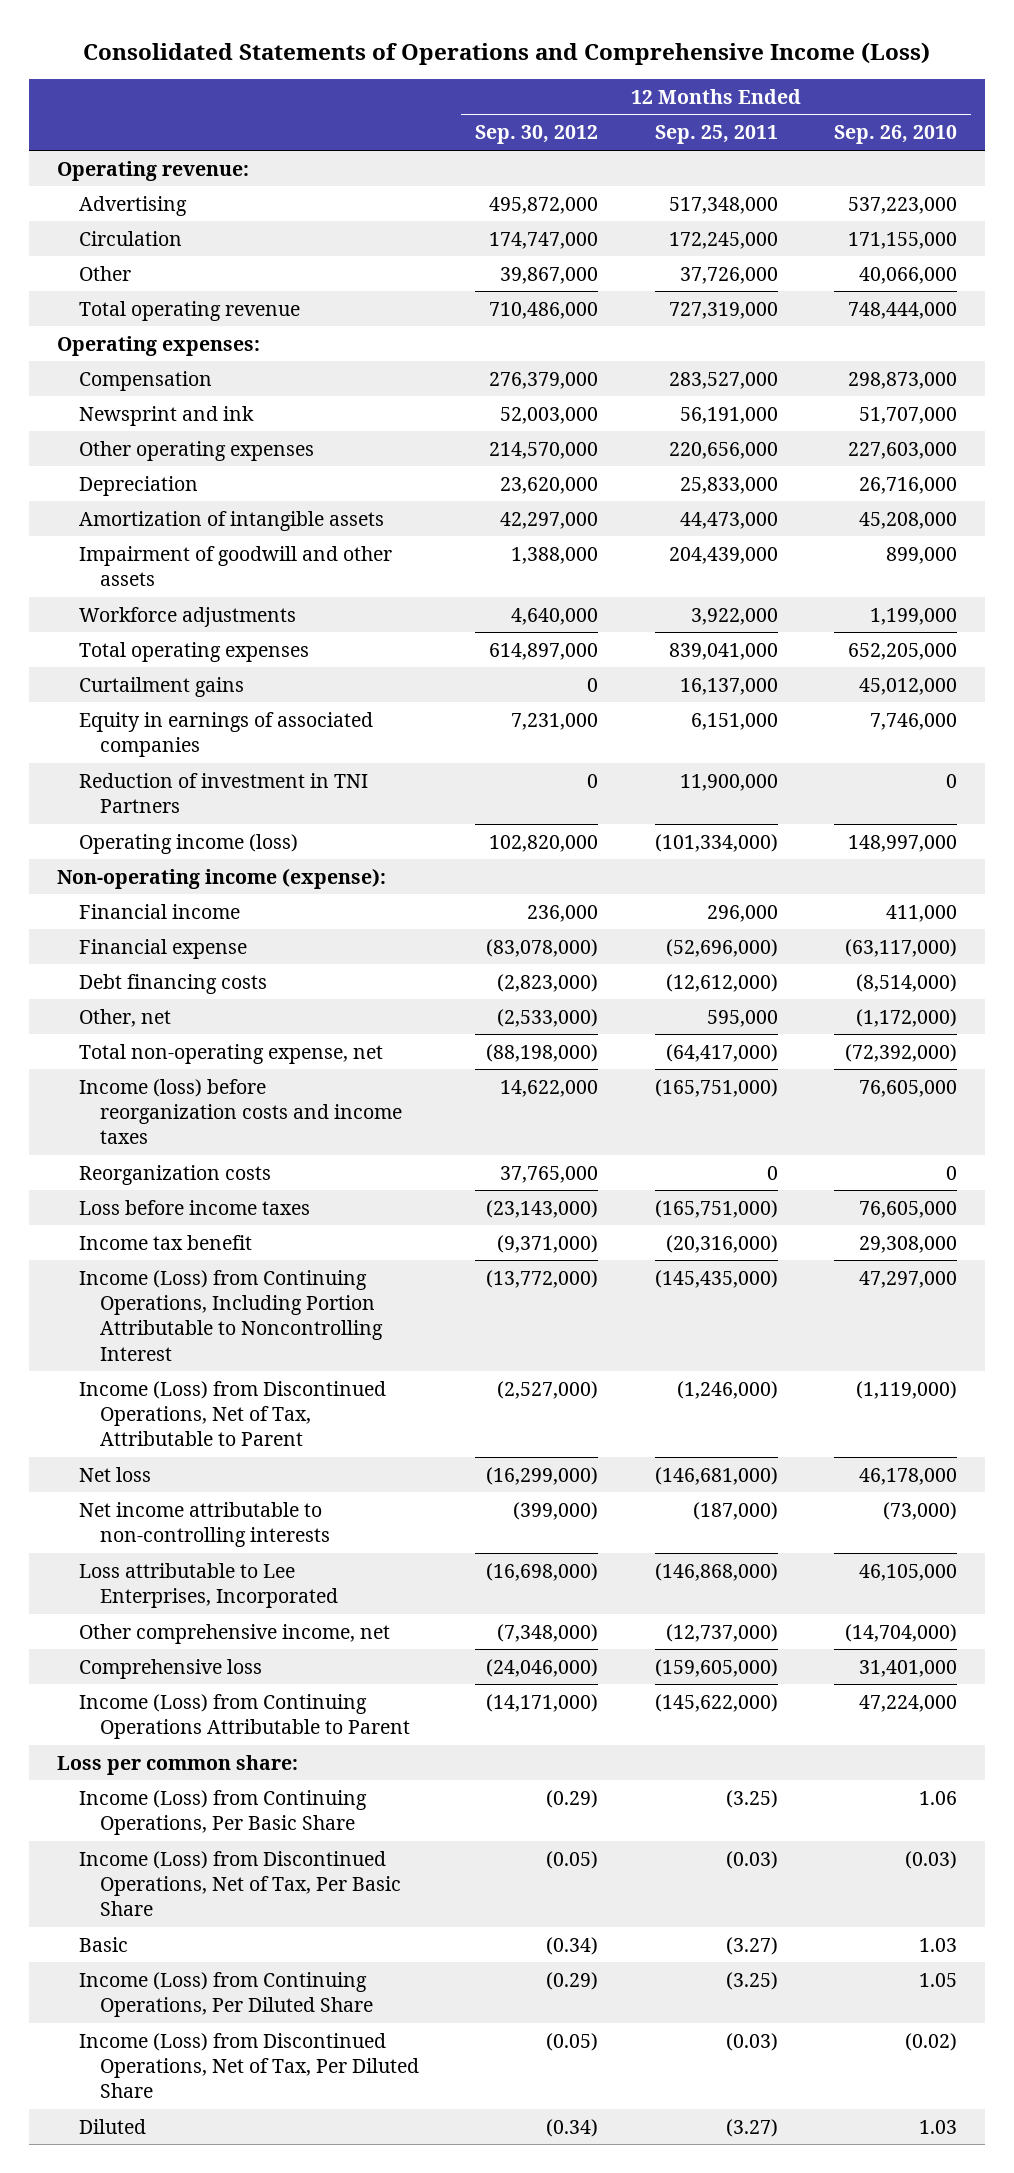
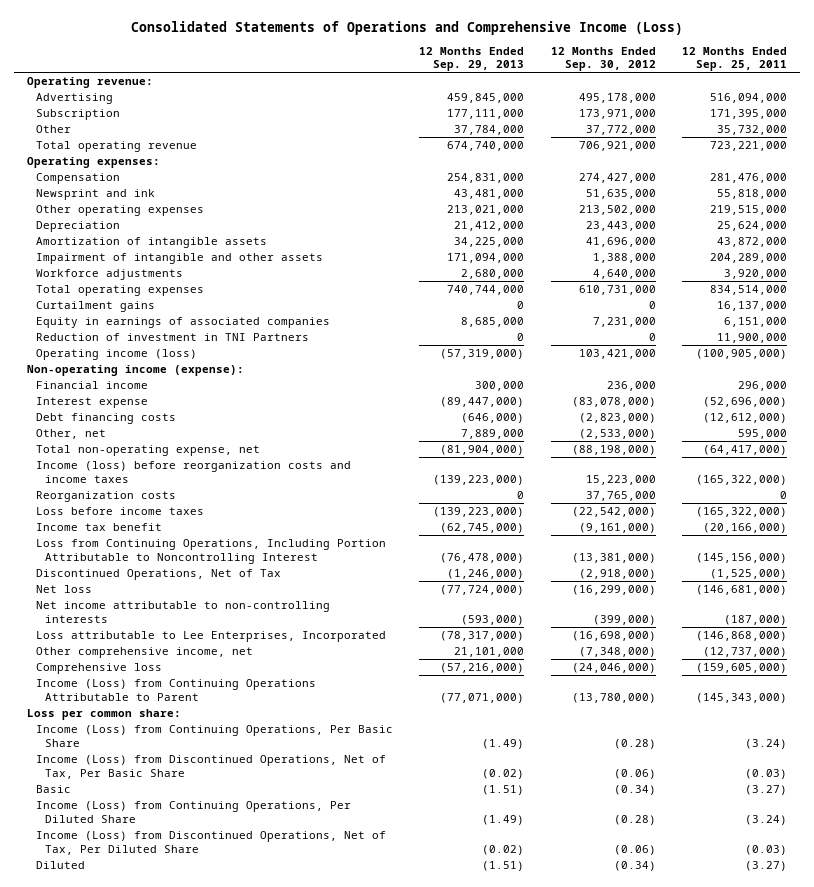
- | 12 Months Ended Sep. 30, 2012 | 12 Months Ended Sep. 25, 2011 | 12 Months Ended Sep. 26, 2010
+ | 12 Months Ended Sep. 29, 2013 | 12 Months Ended Sep. 30, 2012 | 12 Months Ended Sep. 25, 2011
- Advertising | 495,872,000 | 517,348,000 | 537,223,000
- Circulation | 174,747,000 | 172,245,000 | 171,155,000
- Other | 39,867,000 | 37,726,000 | 40,066,000
- Total operating revenue | 710,486,000 | 727,319,000 | 748,444,000
+ Advertising | 459,845,000 | 495,178,000 | 516,094,000
+ Subscription | 177,111,000 | 173,971,000 | 171,395,000
+ Other | 37,784,000 | 37,772,000 | 35,732,000
+ Total operating revenue | 674,740,000 | 706,921,000 | 723,221,000
- Compensation | 276,379,000 | 283,527,000 | 298,873,000
- Newsprint and ink | 52,003,000 | 56,191,000 | 51,707,000
- Other operating expenses | 214,570,000 | 220,656,000 | 227,603,000
- Depreciation | 23,620,000 | 25,833,000 | 26,716,000
- Amortization of intangible assets | 42,297,000 | 44,473,000 | 45,208,000
- Impairment of goodwill and other assets | 1,388,000 | 204,439,000 | 899,000
- Workforce adjustments | 4,640,000 | 3,922,000 | 1,199,000
- Total operating expenses | 614,897,000 | 839,041,000 | 652,205,000
+ Compensation | 254,831,000 | 274,427,000 | 281,476,000
+ Newsprint and ink | 43,481,000 | 51,635,000 | 55,818,000
+ Other operating expenses | 213,021,000 | 213,502,000 | 219,515,000
+ Depreciation | 21,412,000 | 23,443,000 | 25,624,000
+ Amortization of intangible assets | 34,225,000 | 41,696,000 | 43,872,000
+ Impairment of intangible and other assets | 171,094,000 | 1,388,000 | 204,289,000
+ Workforce adjustments | 2,680,000 | 4,640,000 | 3,920,000
+ Total operating expenses | 740,744,000 | 610,731,000 | 834,514,000
- Operating income (loss) | 102,820,000 | (101,334,000) | 148,997,000
+ Operating income (loss) | (57,319,000) | 103,421,000 | (100,905,000)
- Financial expense | (83,078,000) | (52,696,000) | (63,117,000)
+ Interest expense | (89,447,000) | (83,078,000) | (52,696,000)
- Income (loss) before reorganization costs and income taxes | 14,622,000 | (165,751,000) | 76,605,000
+ Income (loss) before reorganization costs and income taxes | (139,223,000) | 15,223,000 | (165,322,000)
- Loss before income taxes | (23,143,000) | (165,751,000) | 76,605,000
- Income tax benefit | (9,371,000) | (20,316,000) | 29,308,000
- Income (Loss) from Continuing Operations, Including Portion Attributable to Noncontrolling Interest | (13,772,000) | (145,435,000) | 47,297,000
- Income (Loss) from Discontinued Operations, Net of Tax, Attributable to Parent | (2,527,000) | (1,246,000) | (1,119,000)
+ Loss before income taxes | (139,223,000) | (22,542,000) | (165,322,000)
+ Income tax benefit | (62,745,000) | (9,161,000) | (20,166,000)
+ Loss from Continuing Operations, Including Portion Attributable to Noncontrolling Interest | (76,478,000) | (13,381,000) | (145,156,000)
+ Discontinued Operations, Net of Tax | (1,246,000) | (2,918,000) | (1,525,000)
- Income (Loss) from Continuing Operations Attributable to Parent | (14,171,000) | (145,622,000) | 47,224,000
+ Income (Loss) from Continuing Operations Attributable to Parent | (77,071,000) | (13,780,000) | (145,343,000)
- Income (Loss) from Continuing Operations, Per Basic Share | (0.29) | (3.25) | 1.06
- Income (Loss) from Discontinued Operations, Net of Tax, Per Basic Share | (0.05) | (0.03) | (0.03)
+ Income (Loss) from Continuing Operations, Per Basic Share | (1.49) | (0.28) | (3.24)
+ Income (Loss) from Discontinued Operations, Net of Tax, Per Basic Share | (0.02) | (0.06) | (0.03)
- Income (Loss) from Continuing Operations, Per Diluted Share | (0.29) | (3.25) | 1.05
- Income (Loss) from Discontinued Operations, Net of Tax, Per Diluted Share | (0.05) | (0.03) | (0.02)
+ Income (Loss) from Continuing Operations, Per Diluted Share | (1.49) | (0.28) | (3.24)
+ Income (Loss) from Discontinued Operations, Net of Tax, Per Diluted Share | (0.02) | (0.06) | (0.03)

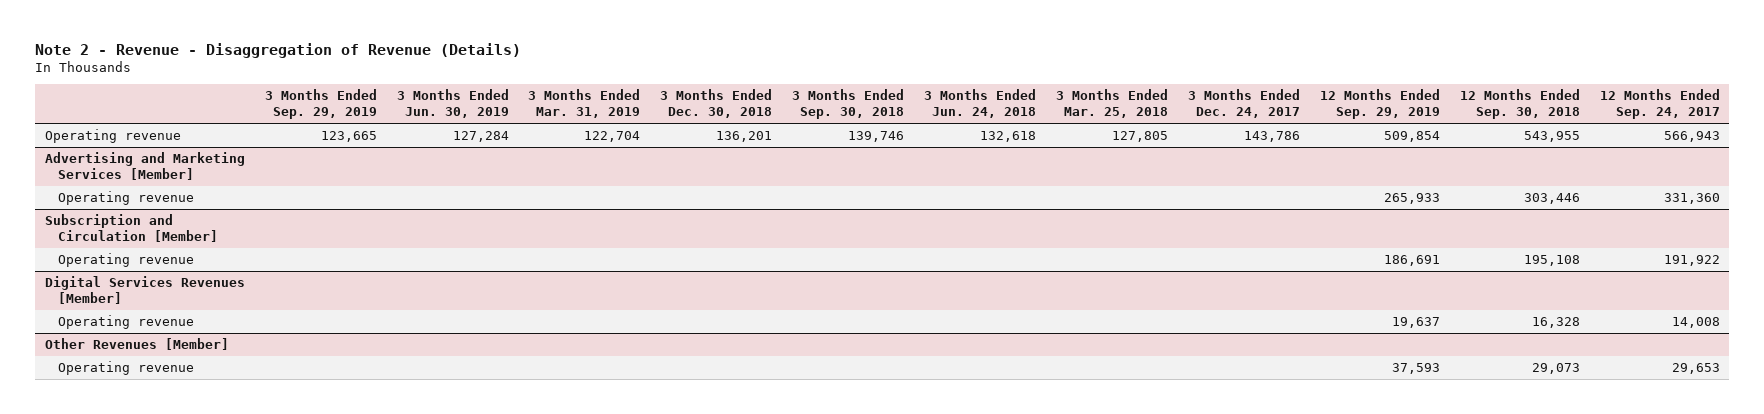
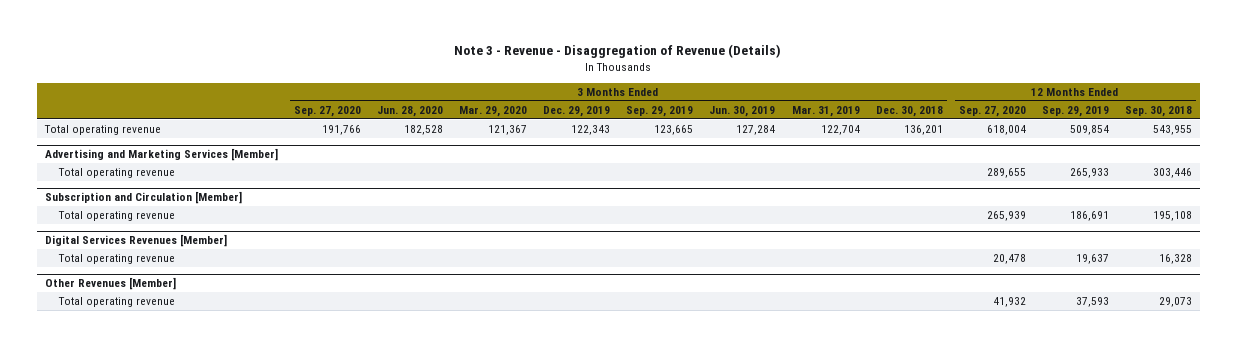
- Note 2 - Revenue - Disaggregation of Revenue (Details)
+ Note 3 - Revenue - Disaggregation of Revenue (Details)
- | 3 Months Ended Sep. 29, 2019 | 3 Months Ended Jun. 30, 2019 | 3 Months Ended Mar. 31, 2019 | 3 Months Ended Dec. 30, 2018 | 3 Months Ended Sep. 30, 2018 | 3 Months Ended Jun. 24, 2018 | 3 Months Ended Mar. 25, 2018 | 3 Months Ended Dec. 24, 2017 | 12 Months Ended Sep. 29, 2019 | 12 Months Ended Sep. 30, 2018 | 12 Months Ended Sep. 24, 2017
+ | 3 Months Ended Sep. 27, 2020 | 3 Months Ended Jun. 28, 2020 | 3 Months Ended Mar. 29, 2020 | 3 Months Ended Dec. 29, 2019 | 3 Months Ended Sep. 29, 2019 | 3 Months Ended Jun. 30, 2019 | 3 Months Ended Mar. 31, 2019 | 3 Months Ended Dec. 30, 2018 | 12 Months Ended Sep. 27, 2020 | 12 Months Ended Sep. 29, 2019 | 12 Months Ended Sep. 30, 2018
- Operating revenue | 123,665 | 127,284 | 122,704 | 136,201 | 139,746 | 132,618 | 127,805 | 143,786 | 509,854 | 543,955 | 566,943
+ Total operating revenue | 191,766 | 182,528 | 121,367 | 122,343 | 123,665 | 127,284 | 122,704 | 136,201 | 618,004 | 509,854 | 543,955
@ Advertising and Marketing Services [Member]
- Operating revenue | | | | | | | | | 265,933 | 303,446 | 331,360
+ Total operating revenue | | | | | | | | | 289,655 | 265,933 | 303,446
@ Subscription and Circulation [Member]
- Operating revenue | | | | | | | | | 186,691 | 195,108 | 191,922
+ Total operating revenue | | | | | | | | | 265,939 | 186,691 | 195,108
@ Digital Services Revenues [Member]
- Operating revenue | | | | | | | | | 19,637 | 16,328 | 14,008
+ Total operating revenue | | | | | | | | | 20,478 | 19,637 | 16,328
@ Other Revenues [Member]
- Operating revenue | | | | | | | | | 37,593 | 29,073 | 29,653
+ Total operating revenue | | | | | | | | | 41,932 | 37,593 | 29,073

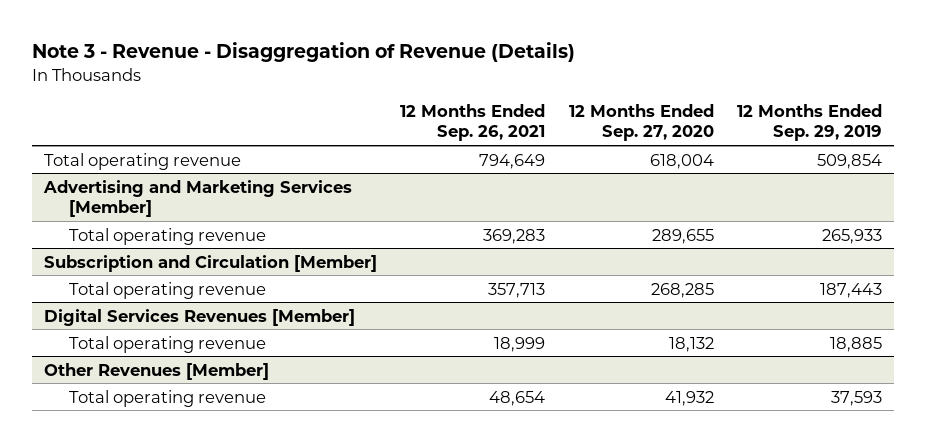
- | 3 Months Ended Sep. 27, 2020 | 3 Months Ended Jun. 28, 2020 | 3 Months Ended Mar. 29, 2020 | 3 Months Ended Dec. 29, 2019 | 3 Months Ended Sep. 29, 2019 | 3 Months Ended Jun. 30, 2019 | 3 Months Ended Mar. 31, 2019 | 3 Months Ended Dec. 30, 2018 | 12 Months Ended Sep. 27, 2020 | 12 Months Ended Sep. 29, 2019 | 12 Months Ended Sep. 30, 2018
+ | 12 Months Ended Sep. 26, 2021 | 12 Months Ended Sep. 27, 2020 | 12 Months Ended Sep. 29, 2019
@ Subscription and Circulation [Member]
- Total operating revenue | | | | | | | | | 265,939 | 186,691 | 195,108
+ Total operating revenue | 357,713 | 268,285 | 187,443
@ Digital Services Revenues [Member]
- Total operating revenue | | | | | | | | | 20,478 | 19,637 | 16,328
+ Total operating revenue | 18,999 | 18,132 | 18,885

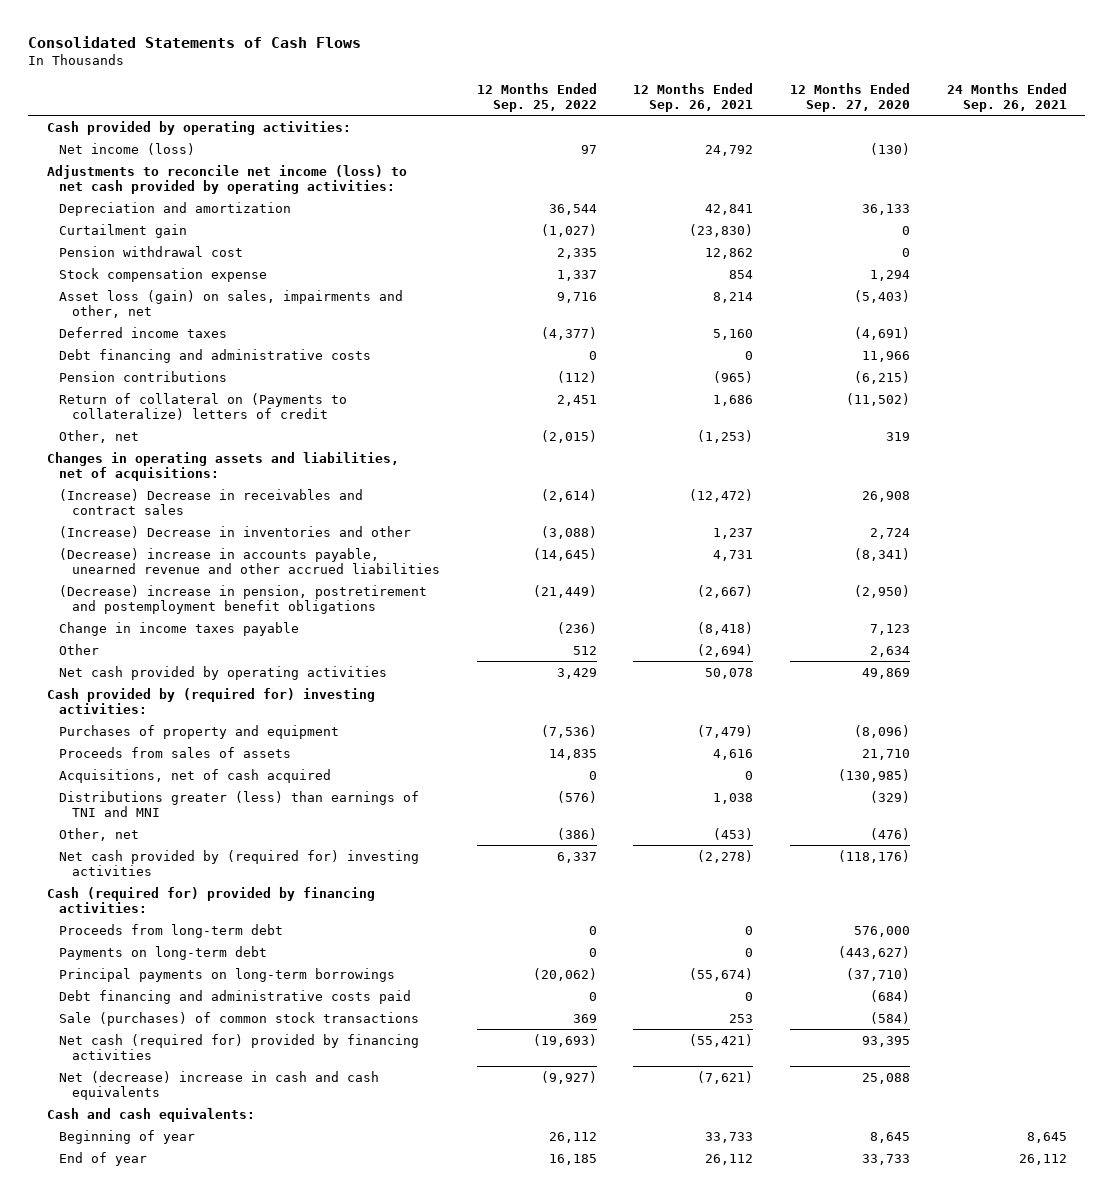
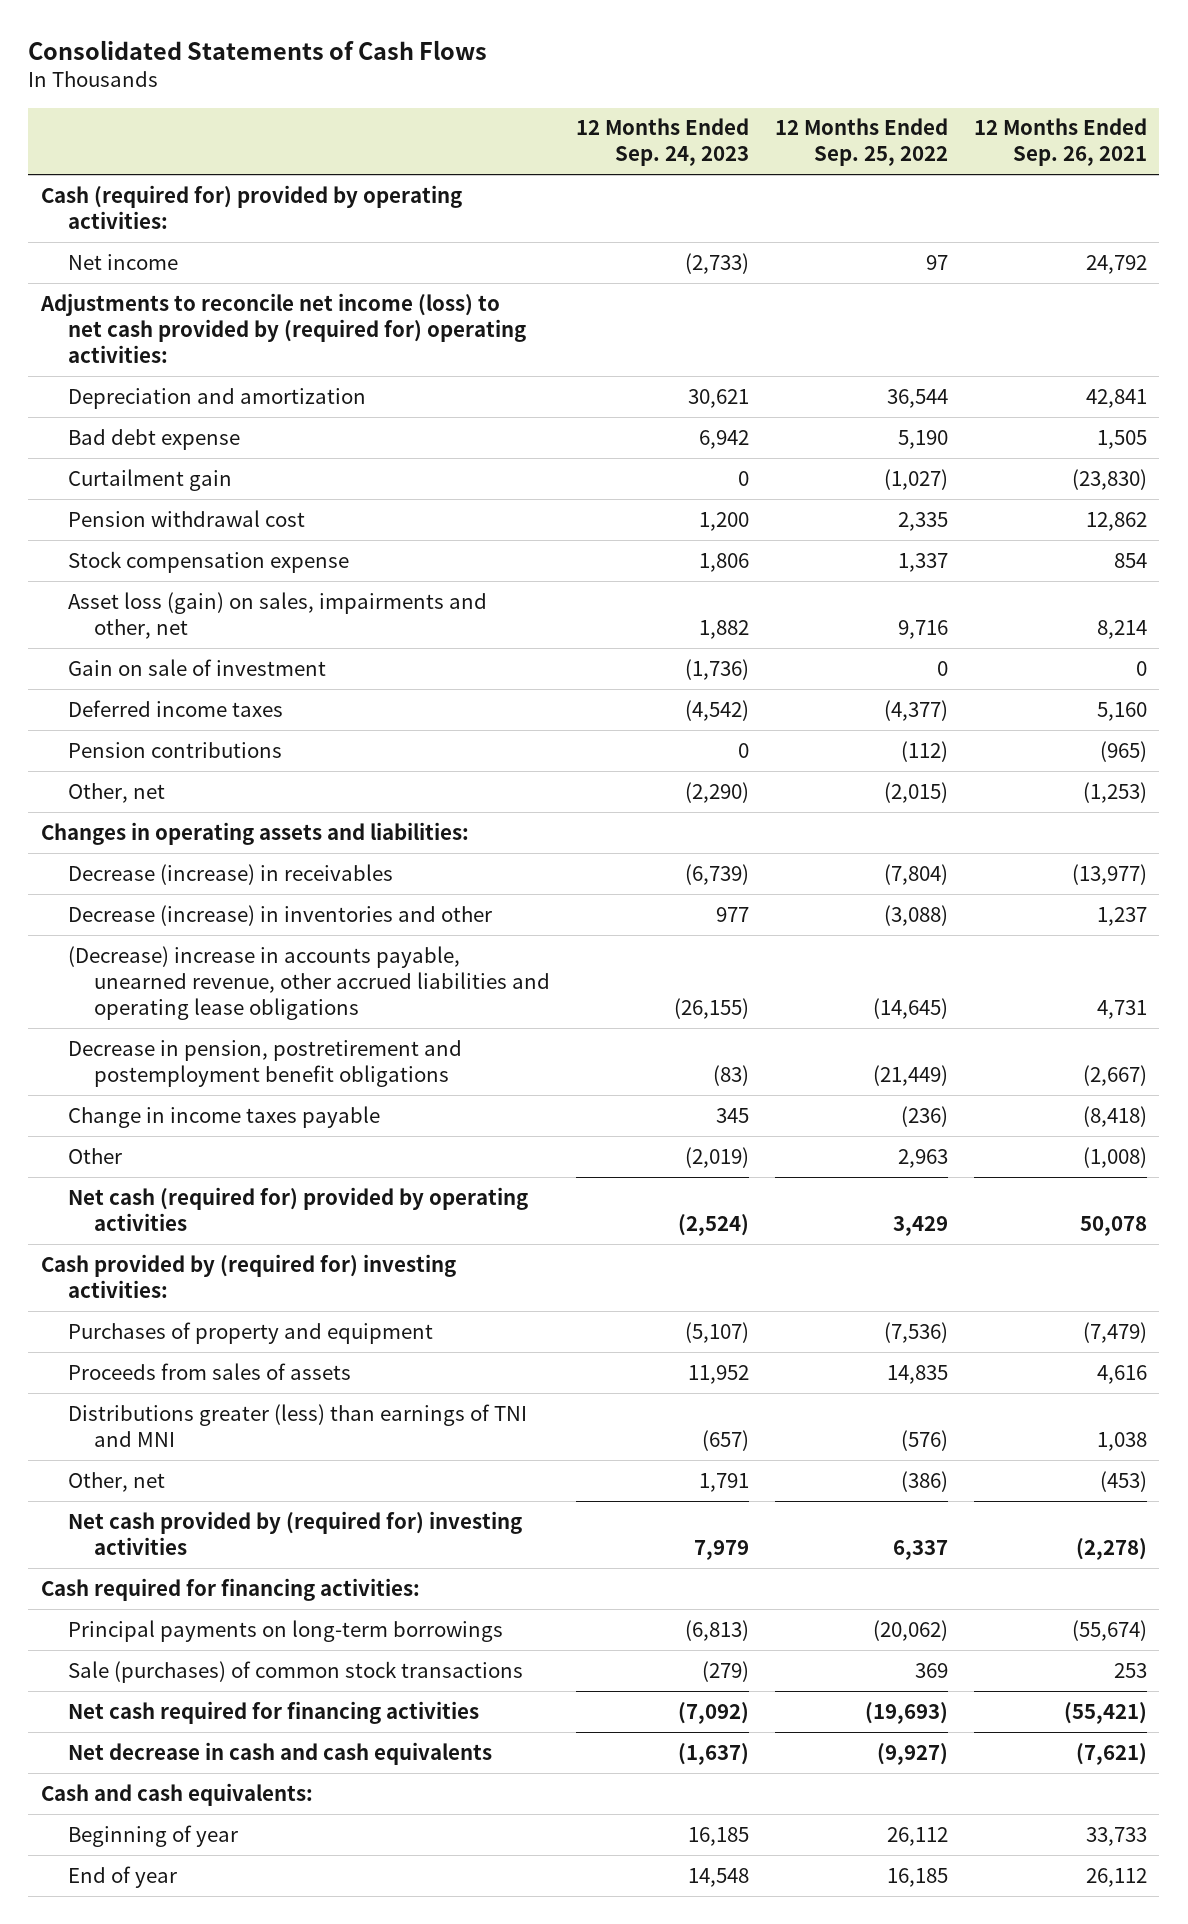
- | 12 Months Ended Sep. 25, 2022 | 12 Months Ended Sep. 26, 2021 | 12 Months Ended Sep. 27, 2020 | 24 Months Ended Sep. 26, 2021
+ | 12 Months Ended Sep. 24, 2023 | 12 Months Ended Sep. 25, 2022 | 12 Months Ended Sep. 26, 2021
- Cash provided by operating activities:
- Net income (loss) | 97 | 24,792 | (130) |
- Adjustments to reconcile net income (loss) to net cash provided by operating activities:
+ Cash (required for) provided by operating activities:
+ Net income | (2,733) | 97 | 24,792
+ Adjustments to reconcile net income (loss) to net cash provided by (required for) operating activities:
+ Bad debt expense | 6,942 | 5,190 | 1,505
+ Gain on sale of investment | (1,736) | 0 | 0
- Debt financing and administrative costs | 0 | 0 | 11,966 |
- Return of collateral on (Payments to collateralize) letters of credit | 2,451 | 1,686 | (11,502) |
- Changes in operating assets and liabilities, net of acquisitions:
- (Increase) Decrease in receivables and contract sales | (2,614) | (12,472) | 26,908 |
- (Increase) Decrease in inventories and other | (3,088) | 1,237 | 2,724 |
- (Decrease) increase in accounts payable, unearned revenue and other accrued liabilities | (14,645) | 4,731 | (8,341) |
- (Decrease) increase in pension, postretirement and postemployment benefit obligations | (21,449) | (2,667) | (2,950) |
+ Changes in operating assets and liabilities:
+ Decrease (increase) in receivables | (6,739) | (7,804) | (13,977)
+ Decrease (increase) in inventories and other | 977 | (3,088) | 1,237
+ (Decrease) increase in accounts payable, unearned revenue, other accrued liabilities and operating lease obligations | (26,155) | (14,645) | 4,731
+ Decrease in pension, postretirement and postemployment benefit obligations | (83) | (21,449) | (2,667)
- Other | 512 | (2,694) | 2,634 |
- Net cash provided by operating activities | 3,429 | 50,078 | 49,869 |
+ Other | (2,019) | 2,963 | (1,008)
+ Net cash (required for) provided by operating activities | (2,524) | 3,429 | 50,078
- Acquisitions, net of cash acquired | 0 | 0 | (130,985) |
- Cash (required for) provided by financing activities:
- Proceeds from long-term debt | 0 | 0 | 576,000 |
- Payments on long-term debt | 0 | 0 | (443,627) |
+ Cash required for financing activities:
- Debt financing and administrative costs paid | 0 | 0 | (684) |
- Net cash (required for) provided by financing activities | (19,693) | (55,421) | 93,395 |
- Net (decrease) increase in cash and cash equivalents | (9,927) | (7,621) | 25,088 |
+ Net cash required for financing activities | (7,092) | (19,693) | (55,421)
+ Net decrease in cash and cash equivalents | (1,637) | (9,927) | (7,621)

